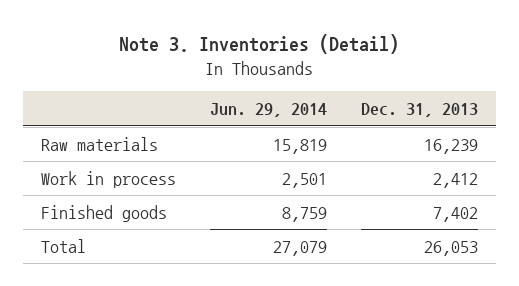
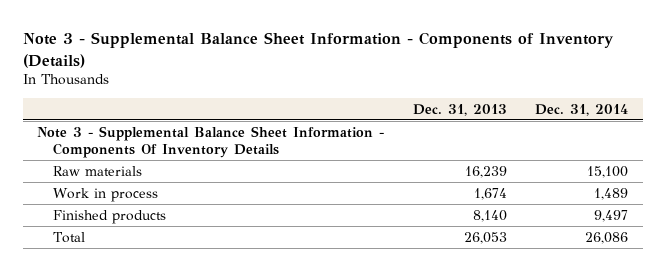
- Note 3. Inventories (Detail)
+ Note 3 - Supplemental Balance Sheet Information - Components of Inventory (Details)
- | Jun. 29, 2014 | Dec. 31, 2013
+ | Dec. 31, 2013 | Dec. 31, 2014
+ Note 3 - Supplemental Balance Sheet Information - Components Of Inventory Details
- Work in process | 2,501 | 2,412
- Finished goods | 8,759 | 7,402
+ Work in process | 1,674 | 1,489
+ Finished products | 8,140 | 9,497

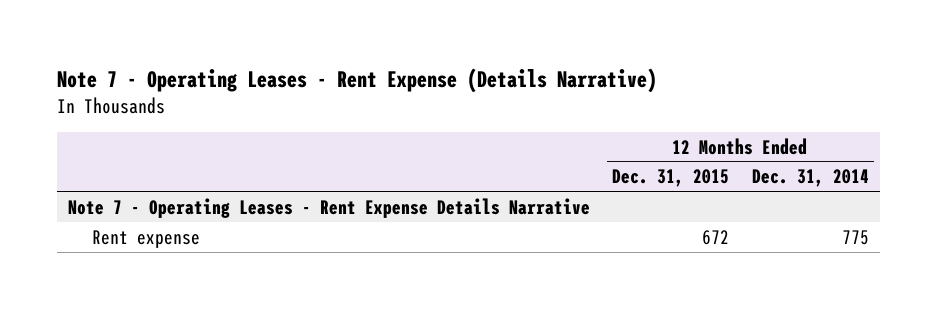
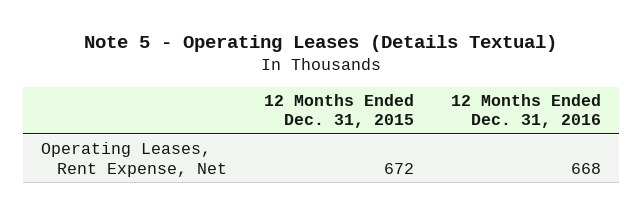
- Note 7 - Operating Leases - Rent Expense (Details Narrative)
+ Note 5 - Operating Leases (Details Textual)
- | 12 Months Ended Dec. 31, 2015 | 12 Months Ended Dec. 31, 2014
+ | 12 Months Ended Dec. 31, 2015 | 12 Months Ended Dec. 31, 2016
- Note 7 - Operating Leases - Rent Expense Details Narrative
- Rent expense | 672 | 775
+ Operating Leases, Rent Expense, Net | 672 | 668

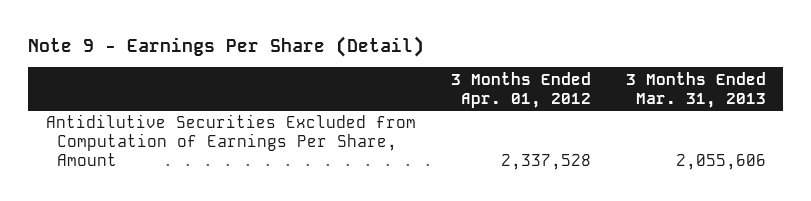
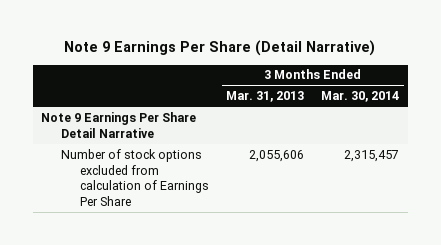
- Note 9 - Earnings Per Share (Detail)
+ Note 9 Earnings Per Share (Detail Narrative)
- | 3 Months Ended Apr. 01, 2012 | 3 Months Ended Mar. 31, 2013
+ | 3 Months Ended Mar. 31, 2013 | 3 Months Ended Mar. 30, 2014
- Antidilutive Securities Excluded from Computation of Earnings Per Share, Amount | 2,337,528 | 2,055,606
+ Note 9 Earnings Per Share Detail Narrative
+ Number of stock options excluded from calculation of Earnings Per Share | 2,055,606 | 2,315,457

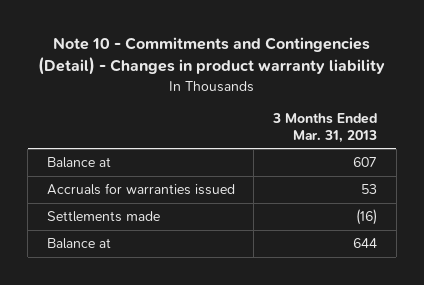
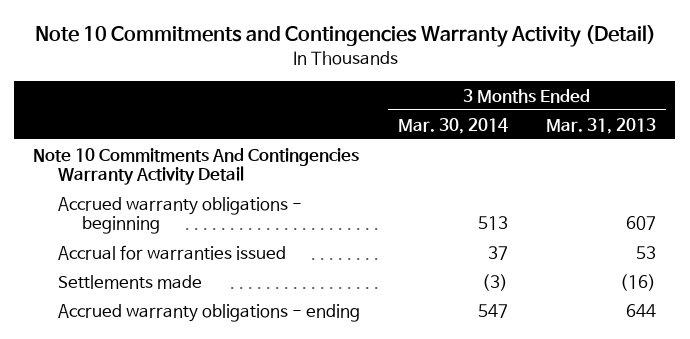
- Note 10 - Commitments and Contingencies (Detail) - Changes in product warranty liability
+ Note 10 Commitments and Contingencies Warranty Activity (Detail)
- | 3 Months Ended Mar. 31, 2013
+ | 3 Months Ended Mar. 30, 2014 | 3 Months Ended Mar. 31, 2013
- Balance at | 607
- Accruals for warranties issued | 53
+ Note 10 Commitments And Contingencies Warranty Activity Detail
+ Accrued warranty obligations - beginning | 513 | 607
+ Accrual for warranties issued | 37 | 53
- Balance at | 644
+ Accrued warranty obligations - ending | 547 | 644

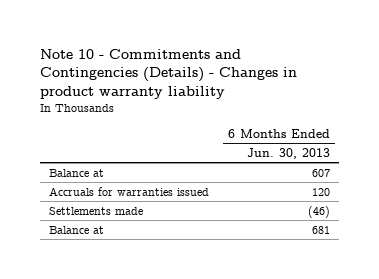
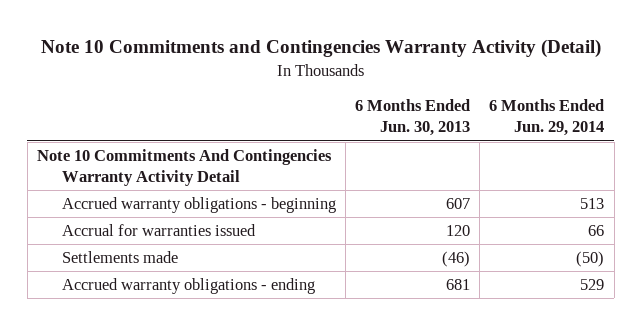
- Note 10 - Commitments and Contingencies (Details) - Changes in product warranty liability
+ Note 10 Commitments and Contingencies Warranty Activity (Detail)
- | 6 Months Ended Jun. 30, 2013
+ | 6 Months Ended Jun. 30, 2013 | 6 Months Ended Jun. 29, 2014
- Balance at | 607
- Accruals for warranties issued | 120
+ Note 10 Commitments And Contingencies Warranty Activity Detail
+ Accrued warranty obligations - beginning | 607 | 513
+ Accrual for warranties issued | 120 | 66
- Balance at | 681
+ Accrued warranty obligations - ending | 681 | 529

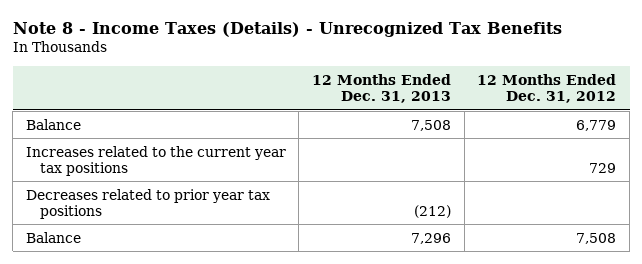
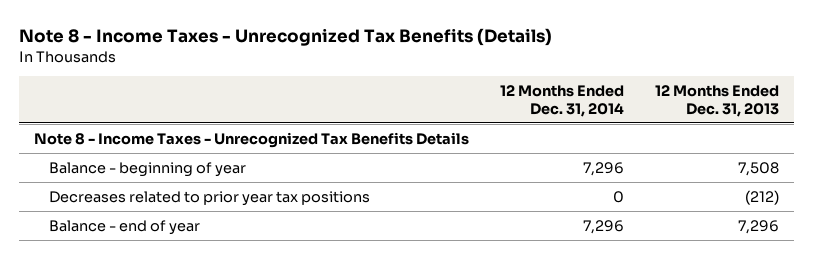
- Note 8 - Income Taxes (Details) - Unrecognized Tax Benefits
+ Note 8 - Income Taxes - Unrecognized Tax Benefits (Details)
- | 12 Months Ended Dec. 31, 2013 | 12 Months Ended Dec. 31, 2012
+ | 12 Months Ended Dec. 31, 2014 | 12 Months Ended Dec. 31, 2013
- Balance | 7,508 | 6,779
- Increases related to the current year tax positions | | 729
+ Note 8 - Income Taxes - Unrecognized Tax Benefits Details
+ Balance - beginning of year | 7,296 | 7,508
- Balance | 7,296 | 7,508
+ Balance - end of year | 7,296 | 7,296

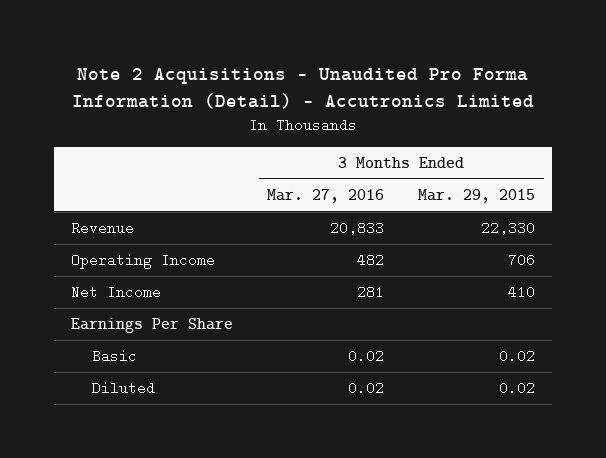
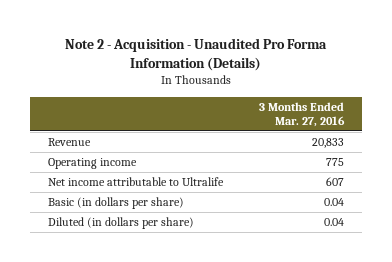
- Note 2 Acquisitions - Unaudited Pro Forma Information (Detail) - Accutronics Limited
+ Note 2 - Acquisition - Unaudited Pro Forma Information (Details)
- | 3 Months Ended Mar. 27, 2016 | 3 Months Ended Mar. 29, 2015
+ | 3 Months Ended Mar. 27, 2016
- Operating Income | 482 | 706
- Net Income | 281 | 410
- Earnings Per Share
- Basic | 0.02 | 0.02
- Diluted | 0.02 | 0.02
+ Operating income | 775
+ Net income attributable to Ultralife | 607
+ Basic (in dollars per share) | 0.04
+ Diluted (in dollars per share) | 0.04

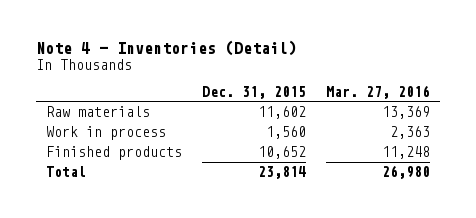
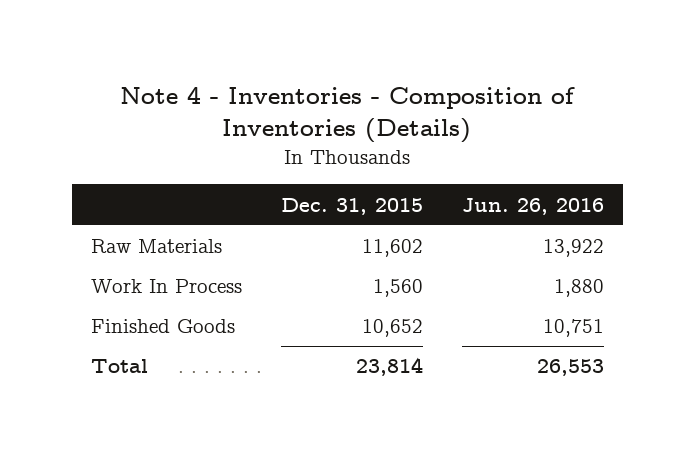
- Note 4 - Inventories (Detail)
+ Note 4 - Inventories - Composition of Inventories (Details)
- | Dec. 31, 2015 | Mar. 27, 2016
+ | Dec. 31, 2015 | Jun. 26, 2016
- Raw materials | 11,602 | 13,369
- Work in process | 1,560 | 2,363
- Finished products | 10,652 | 11,248
+ Raw Materials | 11,602 | 13,922
+ Work In Process | 1,560 | 1,880
+ Finished Goods | 10,652 | 10,751

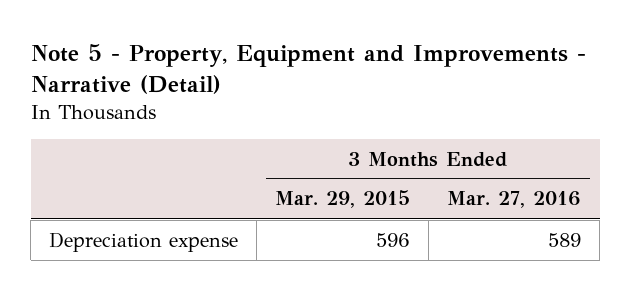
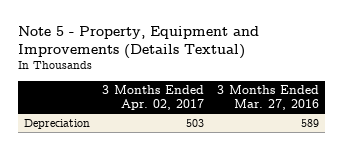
- Note 5 - Property, Equipment and Improvements - Narrative (Detail)
+ Note 5 - Property, Equipment and Improvements (Details Textual)
- | 3 Months Ended Mar. 29, 2015 | 3 Months Ended Mar. 27, 2016
+ | 3 Months Ended Apr. 02, 2017 | 3 Months Ended Mar. 27, 2016
- Depreciation expense | 596 | 589
+ Depreciation | 503 | 589

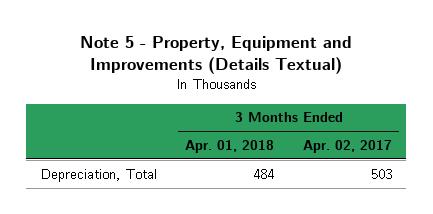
- | 3 Months Ended Apr. 02, 2017 | 3 Months Ended Mar. 27, 2016
+ | 3 Months Ended Apr. 01, 2018 | 3 Months Ended Apr. 02, 2017
- Depreciation | 503 | 589
+ Depreciation, Total | 484 | 503

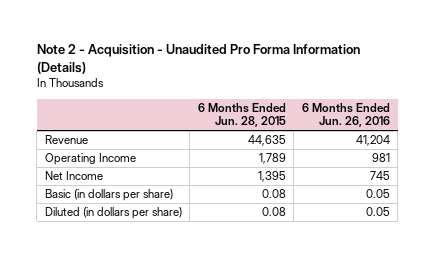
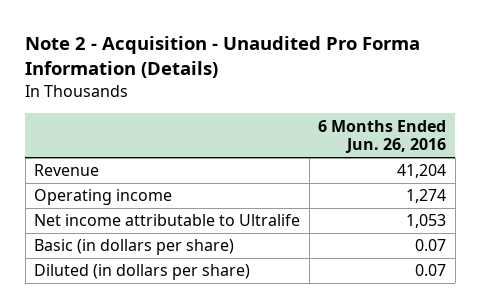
- | 6 Months Ended Jun. 28, 2015 | 6 Months Ended Jun. 26, 2016
+ | 6 Months Ended Jun. 26, 2016
- Operating Income | 1,789 | 981
- Net Income | 1,395 | 745
- Basic (in dollars per share) | 0.08 | 0.05
- Diluted (in dollars per share) | 0.08 | 0.05
+ Operating income | 1,274
+ Net income attributable to Ultralife | 1,053
+ Basic (in dollars per share) | 0.07
+ Diluted (in dollars per share) | 0.07

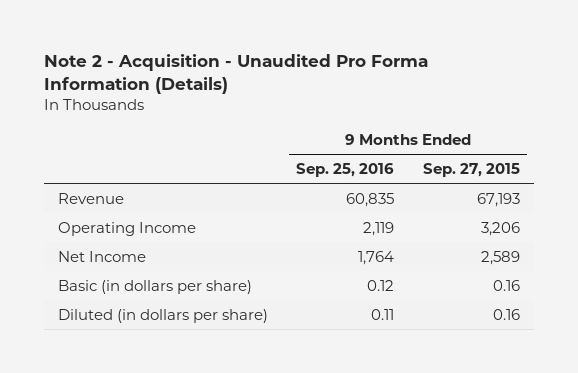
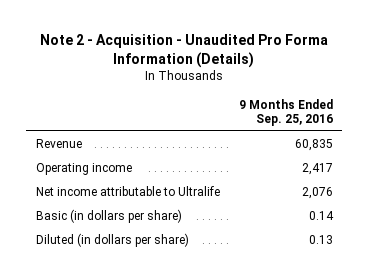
- | 9 Months Ended Sep. 25, 2016 | 9 Months Ended Sep. 27, 2015
+ | 9 Months Ended Sep. 25, 2016
- Operating Income | 2,119 | 3,206
- Net Income | 1,764 | 2,589
- Basic (in dollars per share) | 0.12 | 0.16
- Diluted (in dollars per share) | 0.11 | 0.16
+ Operating income | 2,417
+ Net income attributable to Ultralife | 2,076
+ Basic (in dollars per share) | 0.14
+ Diluted (in dollars per share) | 0.13

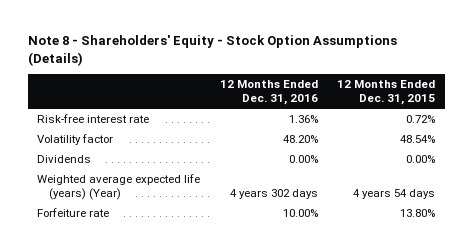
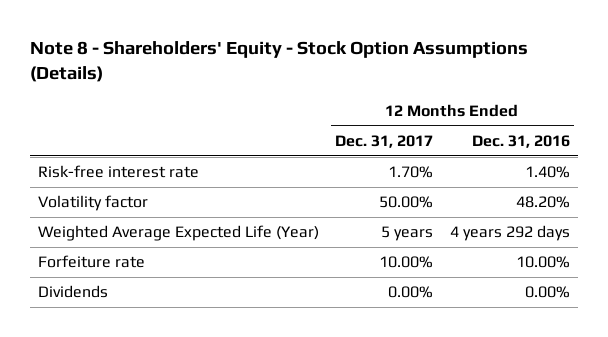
- | 12 Months Ended Dec. 31, 2016 | 12 Months Ended Dec. 31, 2015
+ | 12 Months Ended Dec. 31, 2017 | 12 Months Ended Dec. 31, 2016
- Risk-free interest rate | 1.36% | 0.72%
+ Risk-free interest rate | 1.70% | 1.40%
- Weighted average expected life (years) (Year) | 4 years 302 days | 4 years 54 days
+ Weighted Average Expected Life (Year) | 5 years | 4 years 292 days
moved down: Dividends | 0.00% | 0.00%

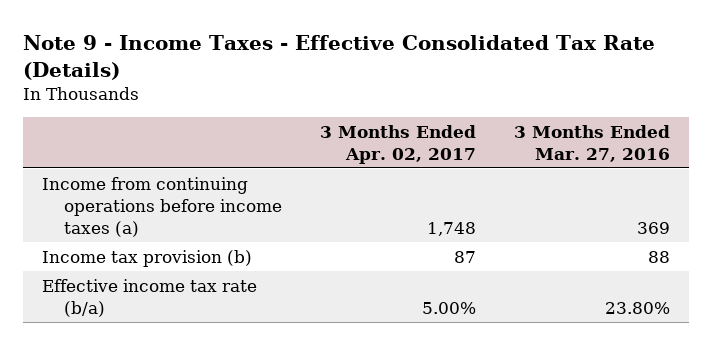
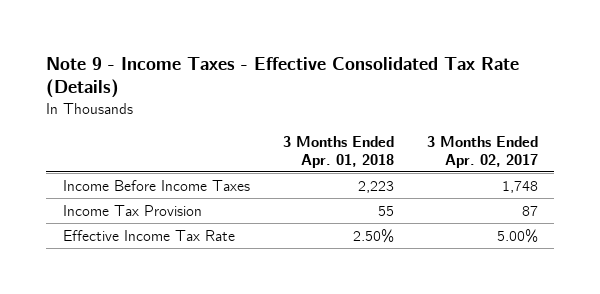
- | 3 Months Ended Apr. 02, 2017 | 3 Months Ended Mar. 27, 2016
+ | 3 Months Ended Apr. 01, 2018 | 3 Months Ended Apr. 02, 2017
- Income from continuing operations before income taxes (a) | 1,748 | 369
- Income tax provision (b) | 87 | 88
- Effective income tax rate (b/a) | 5.00% | 23.80%
+ Income Before Income Taxes | 2,223 | 1,748
+ Income Tax Provision | 55 | 87
+ Effective Income Tax Rate | 2.50% | 5.00%

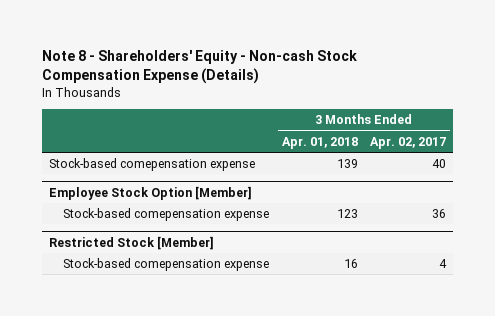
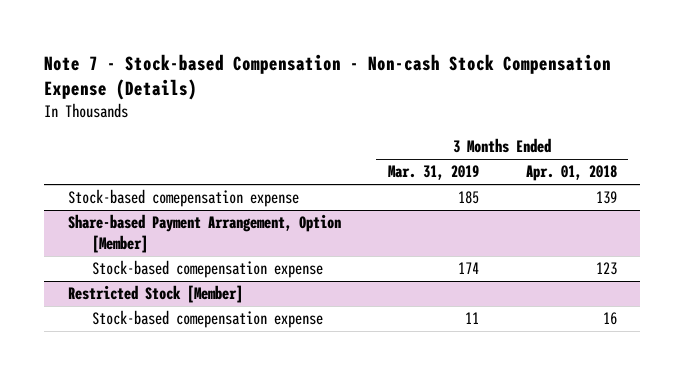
- Note 8 - Shareholders' Equity - Non-cash Stock Compensation Expense (Details)
+ Note 7 - Stock-based Compensation - Non-cash Stock Compensation Expense (Details)
- | 3 Months Ended Apr. 01, 2018 | 3 Months Ended Apr. 02, 2017
+ | 3 Months Ended Mar. 31, 2019 | 3 Months Ended Apr. 01, 2018
- Employee Stock Option [Member]
+ Share-based Payment Arrangement, Option [Member]

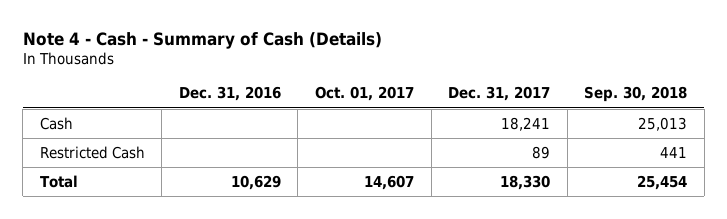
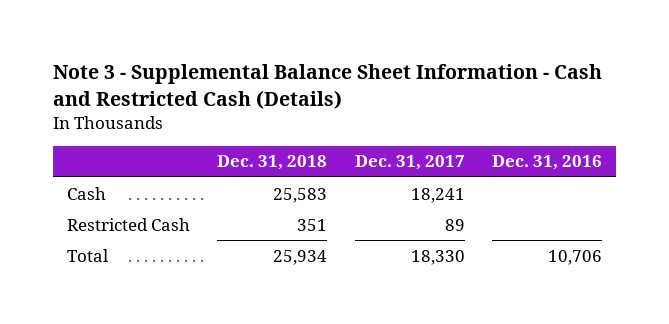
- Note 4 - Cash - Summary of Cash (Details)
+ Note 3 - Supplemental Balance Sheet Information - Cash and Restricted Cash (Details)
- | Dec. 31, 2016 | Oct. 01, 2017 | Dec. 31, 2017 | Sep. 30, 2018
+ | Dec. 31, 2018 | Dec. 31, 2017 | Dec. 31, 2016
- Total | 10,629 | 14,607 | 18,330 | 25,454
+ Total | 25,934 | 18,330 | 10,706

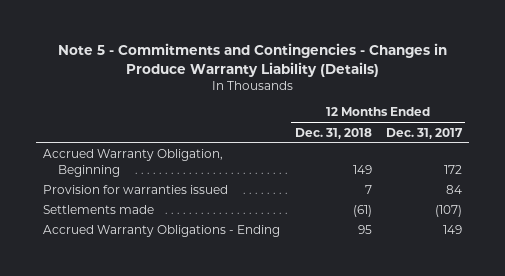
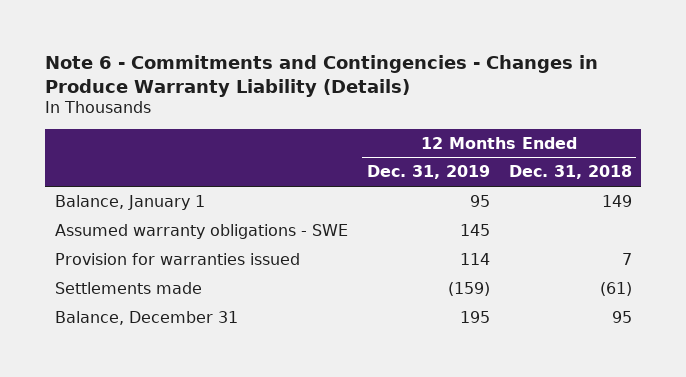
- Note 5 - Commitments and Contingencies - Changes in Produce Warranty Liability (Details)
+ Note 6 - Commitments and Contingencies - Changes in Produce Warranty Liability (Details)
- | 12 Months Ended Dec. 31, 2018 | 12 Months Ended Dec. 31, 2017
+ | 12 Months Ended Dec. 31, 2019 | 12 Months Ended Dec. 31, 2018
- Accrued Warranty Obligation, Beginning | 149 | 172
+ Balance, January 1 | 95 | 149
+ Assumed warranty obligations - SWE | 145 |
- Accrued Warranty Obligations - Ending | 95 | 149
+ Balance, December 31 | 195 | 95

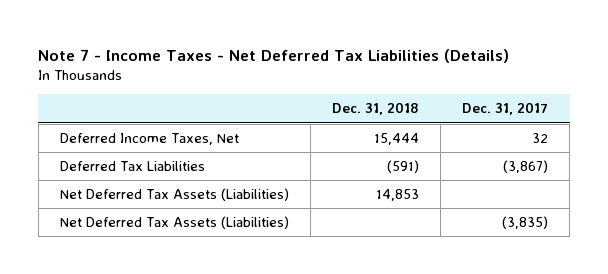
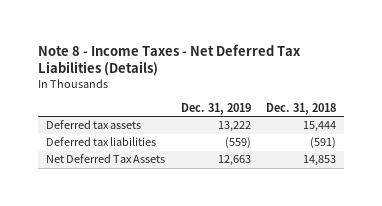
- Note 7 - Income Taxes - Net Deferred Tax Liabilities (Details)
+ Note 8 - Income Taxes - Net Deferred Tax Liabilities (Details)
- | Dec. 31, 2018 | Dec. 31, 2017
+ | Dec. 31, 2019 | Dec. 31, 2018
- Deferred Income Taxes, Net | 15,444 | 32
- Deferred Tax Liabilities | (591) | (3,867)
- Net Deferred Tax Assets (Liabilities) | 14,853 |
- Net Deferred Tax Assets (Liabilities) | | (3,835)
+ Deferred tax assets | 13,222 | 15,444
+ Deferred tax liabilities | (559) | (591)
+ Net Deferred Tax Assets | 12,663 | 14,853

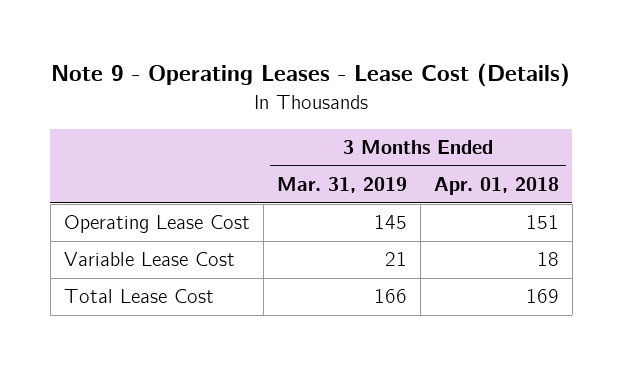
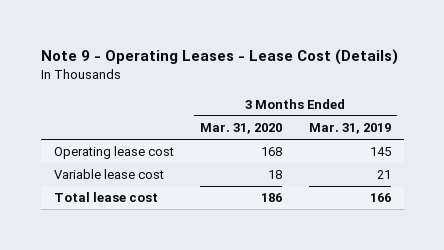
- | 3 Months Ended Mar. 31, 2019 | 3 Months Ended Apr. 01, 2018
+ | 3 Months Ended Mar. 31, 2020 | 3 Months Ended Mar. 31, 2019
- Operating Lease Cost | 145 | 151
- Variable Lease Cost | 21 | 18
- Total Lease Cost | 166 | 169
+ Operating lease cost | 168 | 145
+ Variable lease cost | 18 | 21
+ Total lease cost | 186 | 166

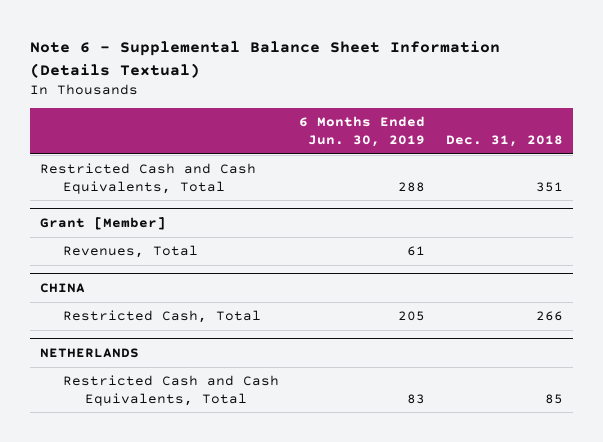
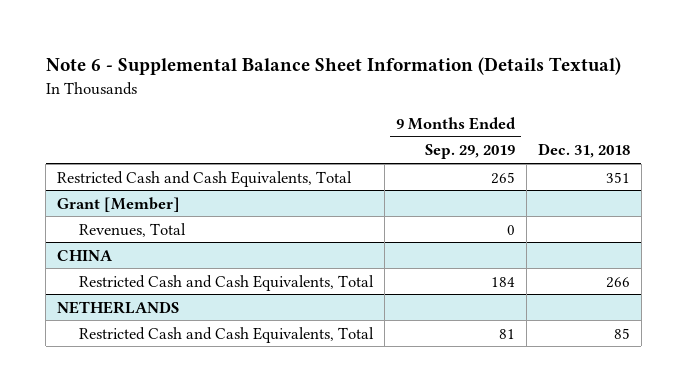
- | 6 Months Ended Jun. 30, 2019 | Dec. 31, 2018
+ | 9 Months Ended Sep. 29, 2019 | Dec. 31, 2018
@ CHINA
- Restricted Cash, Total | 205 | 266
+ Restricted Cash and Cash Equivalents, Total | 184 | 266

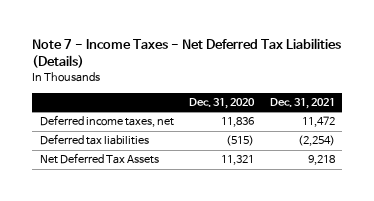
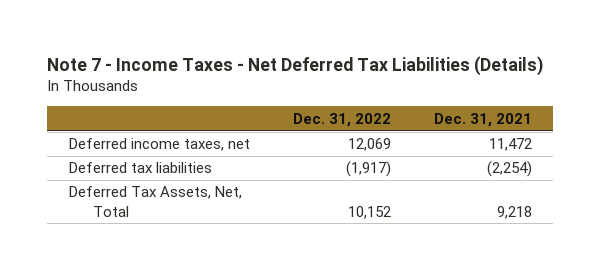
- | Dec. 31, 2020 | Dec. 31, 2021
+ | Dec. 31, 2022 | Dec. 31, 2021
- Net Deferred Tax Assets | 11,321 | 9,218
+ Deferred Tax Assets, Net, Total | 10,152 | 9,218

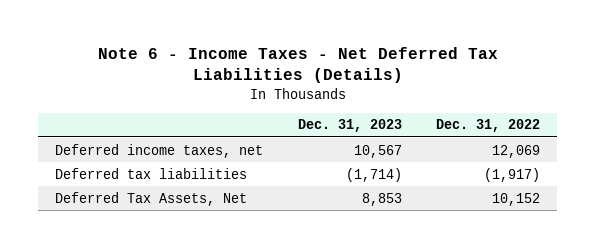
- Note 7 - Income Taxes - Net Deferred Tax Liabilities (Details)
+ Note 6 - Income Taxes - Net Deferred Tax Liabilities (Details)
- | Dec. 31, 2022 | Dec. 31, 2021
+ | Dec. 31, 2023 | Dec. 31, 2022
- Deferred Tax Assets, Net, Total | 10,152 | 9,218
+ Deferred Tax Assets, Net | 8,853 | 10,152

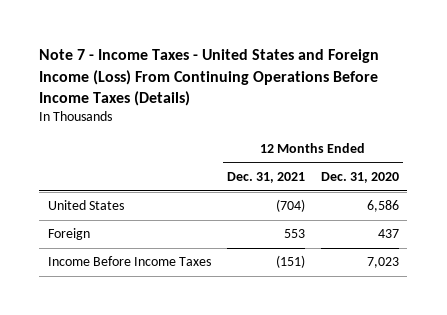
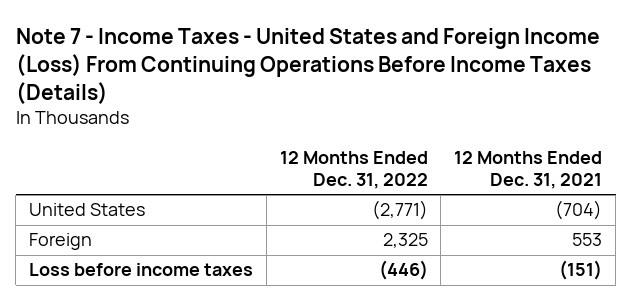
- | 12 Months Ended Dec. 31, 2021 | 12 Months Ended Dec. 31, 2020
+ | 12 Months Ended Dec. 31, 2022 | 12 Months Ended Dec. 31, 2021
- Income Before Income Taxes | (151) | 7,023
+ Loss before income taxes | (446) | (151)

